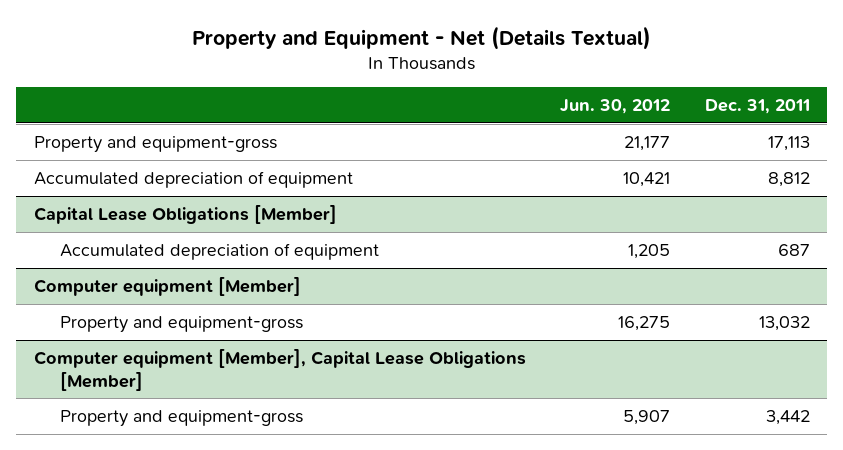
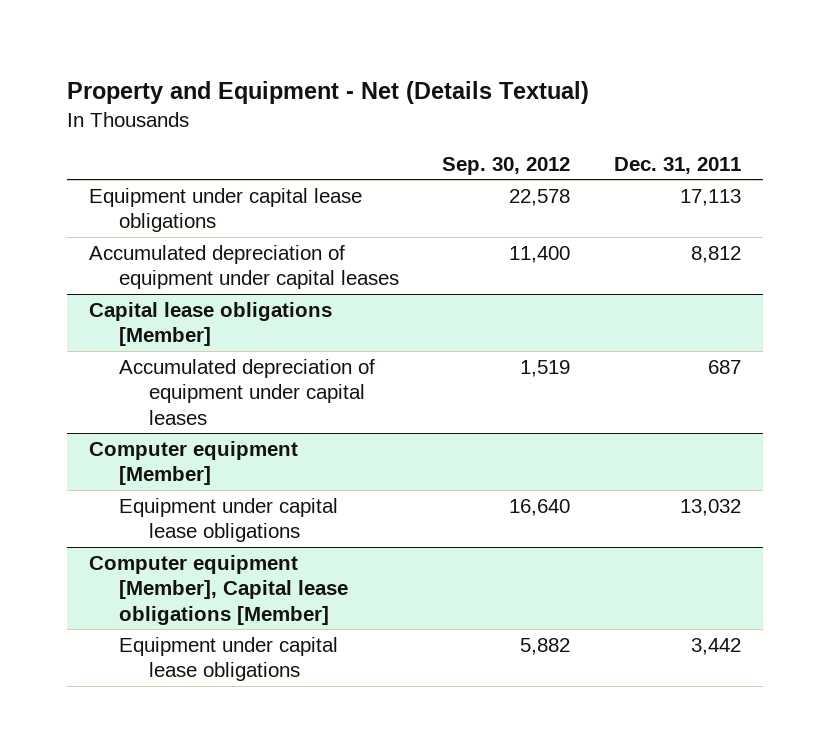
- | Jun. 30, 2012 | Dec. 31, 2011
+ | Sep. 30, 2012 | Dec. 31, 2011
- Property and equipment-gross | 21,177 | 17,113
- Accumulated depreciation of equipment | 10,421 | 8,812
- Capital Lease Obligations [Member]
- Accumulated depreciation of equipment | 1,205 | 687
+ Equipment under capital lease obligations | 22,578 | 17,113
+ Accumulated depreciation of equipment under capital leases | 11,400 | 8,812
+ Capital lease obligations [Member]
+ Accumulated depreciation of equipment under capital leases | 1,519 | 687
@ Computer equipment [Member]
- Property and equipment-gross | 16,275 | 13,032
- Computer equipment [Member], Capital Lease Obligations [Member]
- Property and equipment-gross | 5,907 | 3,442
@ Computer equipment [Member]
+ Equipment under capital lease obligations | 16,640 | 13,032
+ Computer equipment [Member], Capital lease obligations [Member]
+ Equipment under capital lease obligations | 5,882 | 3,442

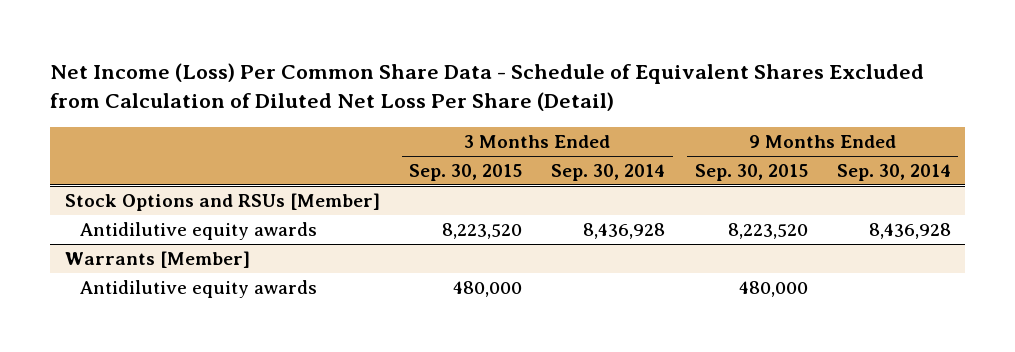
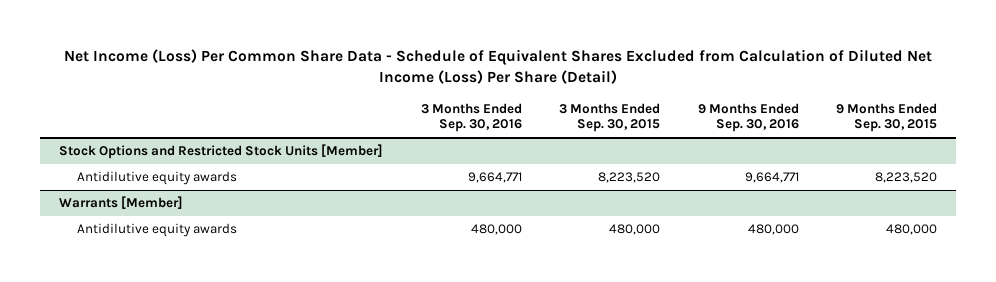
- Net Income (Loss) Per Common Share Data - Schedule of Equivalent Shares Excluded from Calculation of Diluted Net Loss Per Share (Detail)
+ Net Income (Loss) Per Common Share Data - Schedule of Equivalent Shares Excluded from Calculation of Diluted Net Income (Loss) Per Share (Detail)
- | 3 Months Ended Sep. 30, 2015 | 3 Months Ended Sep. 30, 2014 | 9 Months Ended Sep. 30, 2015 | 9 Months Ended Sep. 30, 2014
+ | 3 Months Ended Sep. 30, 2016 | 3 Months Ended Sep. 30, 2015 | 9 Months Ended Sep. 30, 2016 | 9 Months Ended Sep. 30, 2015
- Stock Options and RSUs [Member]
+ Stock Options and Restricted Stock Units [Member]

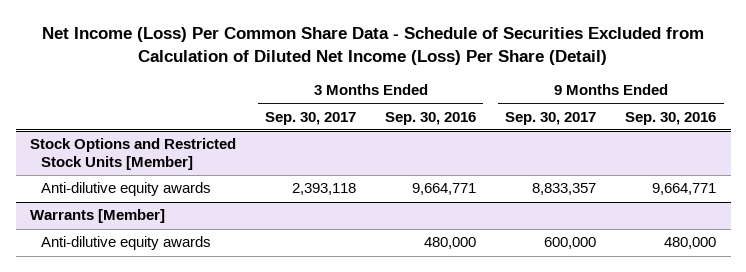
- Net Income (Loss) Per Common Share Data - Schedule of Equivalent Shares Excluded from Calculation of Diluted Net Income (Loss) Per Share (Detail)
+ Net Income (Loss) Per Common Share Data - Schedule of Securities Excluded from Calculation of Diluted Net Income (Loss) Per Share (Detail)
- | 3 Months Ended Sep. 30, 2016 | 3 Months Ended Sep. 30, 2015 | 9 Months Ended Sep. 30, 2016 | 9 Months Ended Sep. 30, 2015
+ | 3 Months Ended Sep. 30, 2017 | 3 Months Ended Sep. 30, 2016 | 9 Months Ended Sep. 30, 2017 | 9 Months Ended Sep. 30, 2016
@ Stock Options and Restricted Stock Units [Member]
- Antidilutive equity awards | 9,664,771 | 8,223,520 | 9,664,771 | 8,223,520
+ Anti-dilutive equity awards | 2,393,118 | 9,664,771 | 8,833,357 | 9,664,771
@ Warrants [Member]
- Antidilutive equity awards | 480,000 | 480,000 | 480,000 | 480,000
+ Anti-dilutive equity awards | | 480,000 | 600,000 | 480,000

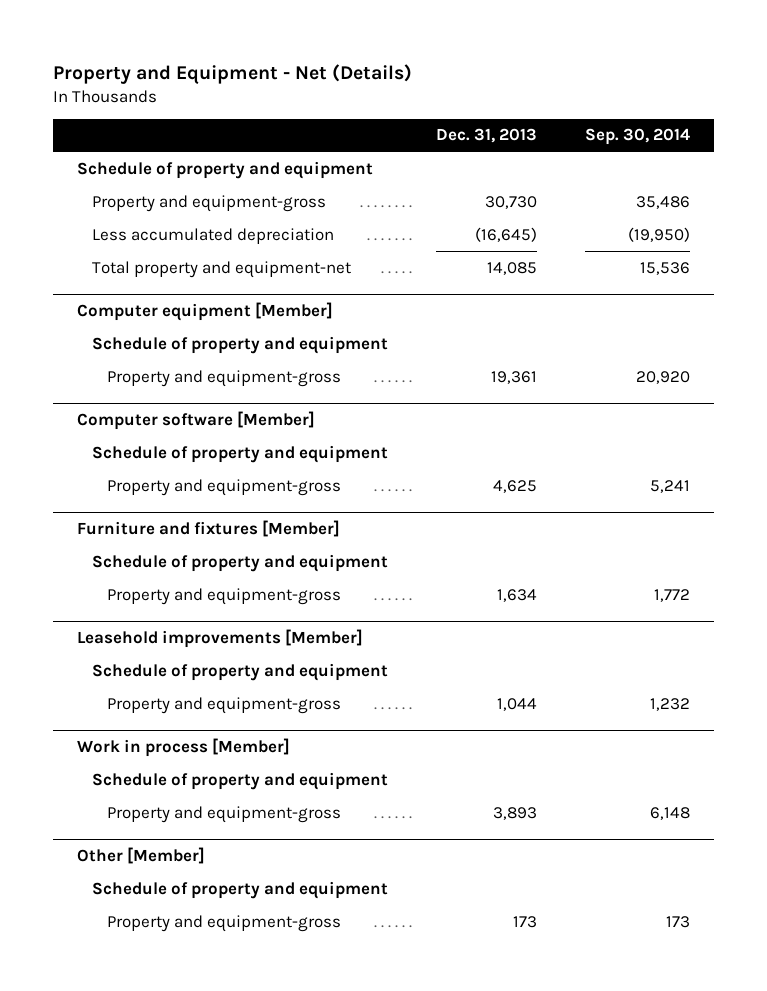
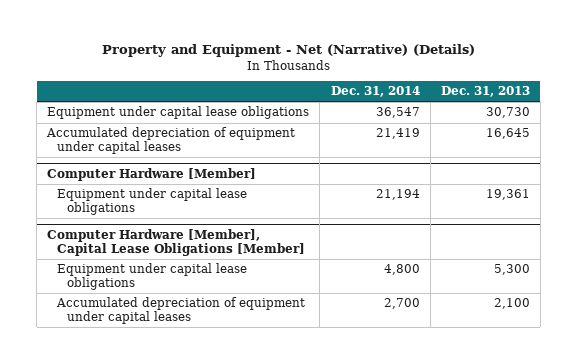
- Property and Equipment - Net (Details)
+ Property and Equipment - Net (Narrative) (Details)
- | Dec. 31, 2013 | Sep. 30, 2014
+ | Dec. 31, 2014 | Dec. 31, 2013
- Schedule of property and equipment
- Property and equipment-gross | 30,730 | 35,486
- Less accumulated depreciation | (16,645) | (19,950)
- Total property and equipment-net | 14,085 | 15,536
- Computer equipment [Member]
- Schedule of property and equipment
- Property and equipment-gross | 19,361 | 20,920
- Computer software [Member]
- Schedule of property and equipment
- Property and equipment-gross | 4,625 | 5,241
- Furniture and fixtures [Member]
- Schedule of property and equipment
- Property and equipment-gross | 1,634 | 1,772
- Leasehold improvements [Member]
- Schedule of property and equipment
- Property and equipment-gross | 1,044 | 1,232
- Work in process [Member]
- Schedule of property and equipment
- Property and equipment-gross | 3,893 | 6,148
- Other [Member]
- Schedule of property and equipment
- Property and equipment-gross | 173 | 173
+ Equipment under capital lease obligations | 36,547 | 30,730
+ Accumulated depreciation of equipment under capital leases | 21,419 | 16,645
+ Computer Hardware [Member]
+ Equipment under capital lease obligations | 21,194 | 19,361
+ Computer Hardware [Member], Capital Lease Obligations [Member]
+ Equipment under capital lease obligations | 4,800 | 5,300
+ Accumulated depreciation of equipment under capital leases | 2,700 | 2,100

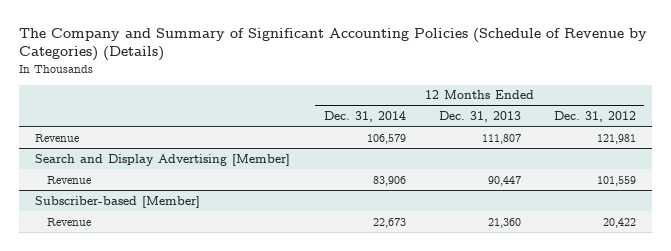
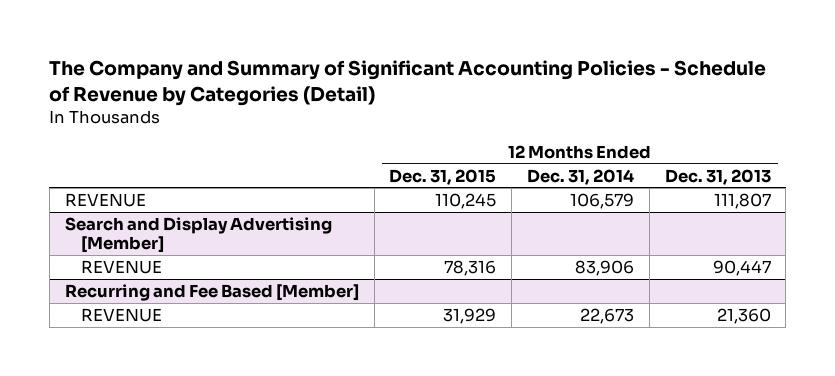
- The Company and Summary of Significant Accounting Policies (Schedule of Revenue by Categories) (Details)
+ The Company and Summary of Significant Accounting Policies - Schedule of Revenue by Categories (Detail)
- | 12 Months Ended Dec. 31, 2014 | 12 Months Ended Dec. 31, 2013 | 12 Months Ended Dec. 31, 2012
+ | 12 Months Ended Dec. 31, 2015 | 12 Months Ended Dec. 31, 2014 | 12 Months Ended Dec. 31, 2013
- Revenue | 106,579 | 111,807 | 121,981
+ REVENUE | 110,245 | 106,579 | 111,807
@ Search and Display Advertising [Member]
- Revenue | 83,906 | 90,447 | 101,559
- Subscriber-based [Member]
- Revenue | 22,673 | 21,360 | 20,422
@ Search and Display Advertising [Member]
+ REVENUE | 78,316 | 83,906 | 90,447
+ Recurring and Fee Based [Member]
+ REVENUE | 31,929 | 22,673 | 21,360

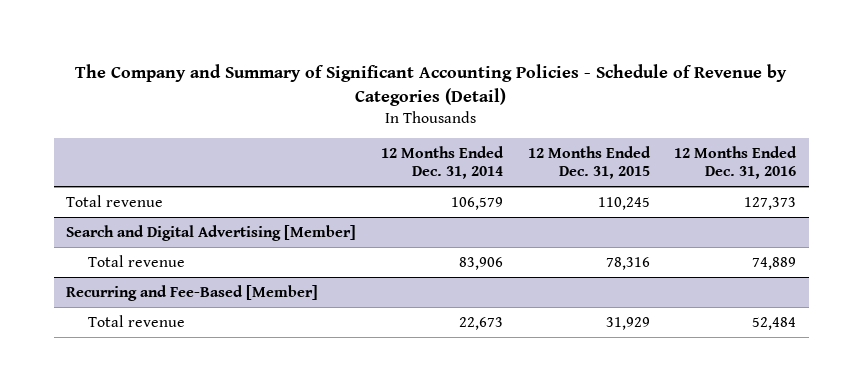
- | 12 Months Ended Dec. 31, 2015 | 12 Months Ended Dec. 31, 2014 | 12 Months Ended Dec. 31, 2013
+ | 12 Months Ended Dec. 31, 2014 | 12 Months Ended Dec. 31, 2015 | 12 Months Ended Dec. 31, 2016
- REVENUE | 110,245 | 106,579 | 111,807
- Search and Display Advertising [Member]
- REVENUE | 78,316 | 83,906 | 90,447
- Recurring and Fee Based [Member]
- REVENUE | 31,929 | 22,673 | 21,360
+ Total revenue | 106,579 | 110,245 | 127,373
+ Search and Digital Advertising [Member]
+ Total revenue | 83,906 | 78,316 | 74,889
+ Recurring and Fee-Based [Member]
+ Total revenue | 22,673 | 31,929 | 52,484

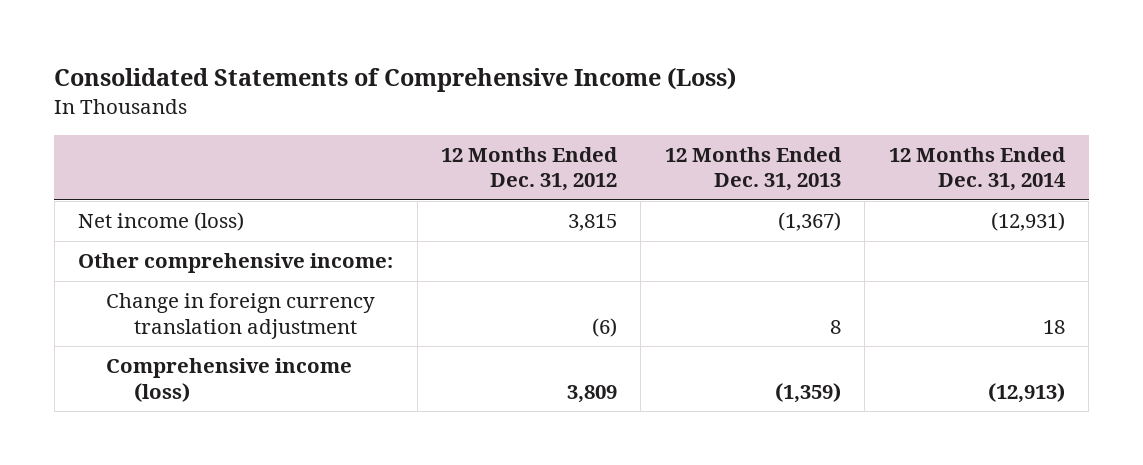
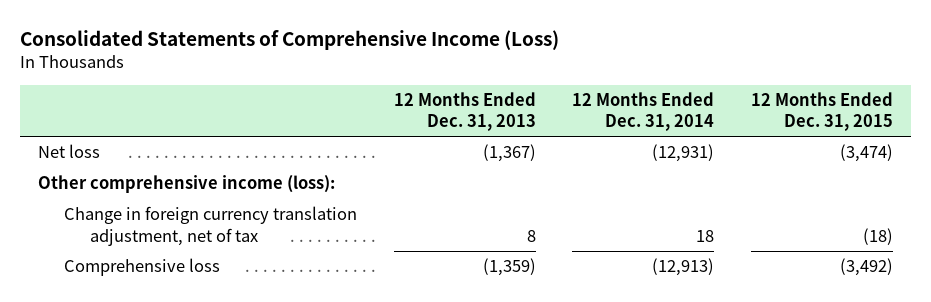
- | 12 Months Ended Dec. 31, 2012 | 12 Months Ended Dec. 31, 2013 | 12 Months Ended Dec. 31, 2014
+ | 12 Months Ended Dec. 31, 2013 | 12 Months Ended Dec. 31, 2014 | 12 Months Ended Dec. 31, 2015
- Net income (loss) | 3,815 | (1,367) | (12,931)
- Other comprehensive income:
- Change in foreign currency translation adjustment | (6) | 8 | 18
- Comprehensive income (loss) | 3,809 | (1,359) | (12,913)
+ Net loss | (1,367) | (12,931) | (3,474)
+ Other comprehensive income (loss):
+ Change in foreign currency translation adjustment, net of tax | 8 | 18 | (18)
+ Comprehensive loss | (1,359) | (12,913) | (3,492)

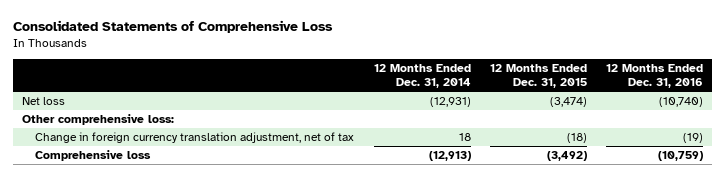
- Consolidated Statements of Comprehensive Income (Loss)
+ Consolidated Statements of Comprehensive Loss
- | 12 Months Ended Dec. 31, 2013 | 12 Months Ended Dec. 31, 2014 | 12 Months Ended Dec. 31, 2015
+ | 12 Months Ended Dec. 31, 2014 | 12 Months Ended Dec. 31, 2015 | 12 Months Ended Dec. 31, 2016
- Other comprehensive income (loss):
+ Other comprehensive loss:

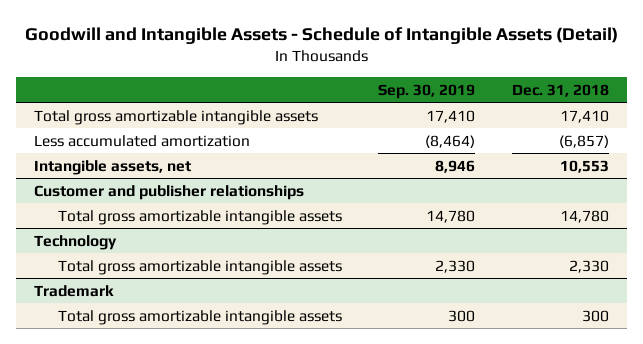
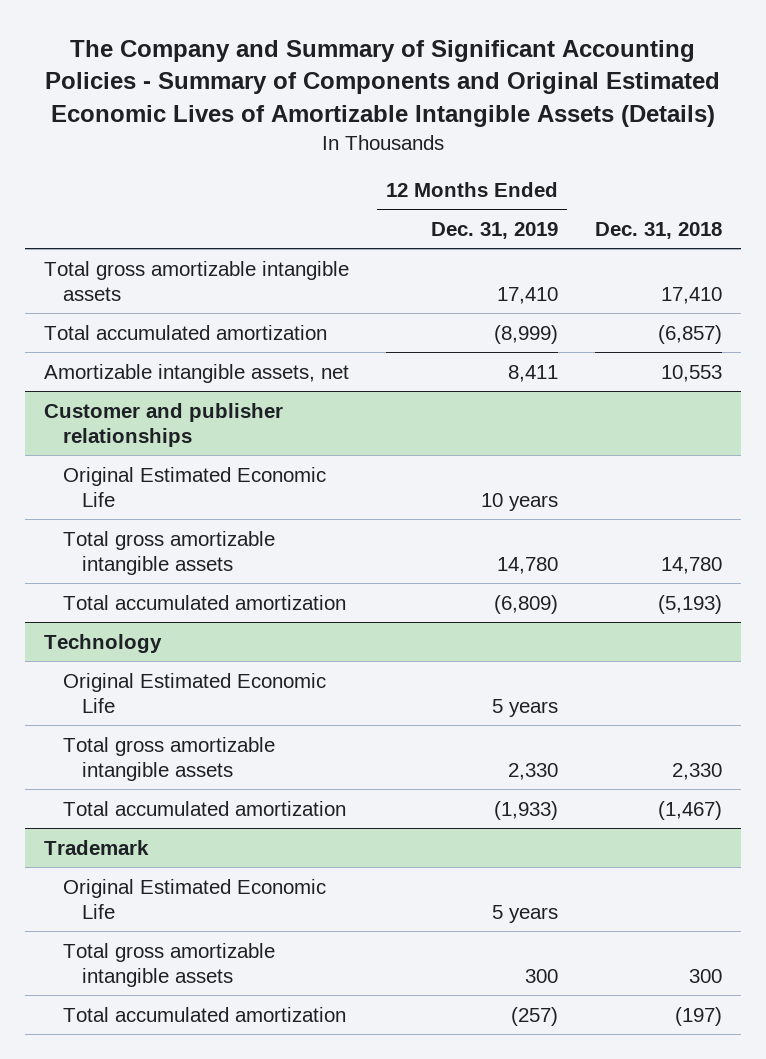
- Goodwill and Intangible Assets - Schedule of Intangible Assets (Detail)
+ The Company and Summary of Significant Accounting Policies - Summary of Components and Original Estimated Economic Lives of Amortizable Intangible Assets (Details)
- | Sep. 30, 2019 | Dec. 31, 2018
+ | 12 Months Ended Dec. 31, 2019 | Dec. 31, 2018
- Less accumulated amortization | (8,464) | (6,857)
- Intangible assets, net | 8,946 | 10,553
+ Total accumulated amortization | (8,999) | (6,857)
+ Amortizable intangible assets, net | 8,411 | 10,553
@ Customer and publisher relationships
+ Original Estimated Economic Life | 10 years |
+ Total accumulated amortization | (6,809) | (5,193)
@ Technology
+ Original Estimated Economic Life | 5 years |
+ Total accumulated amortization | (1,933) | (1,467)
@ Trademark
+ Original Estimated Economic Life | 5 years |
+ Total accumulated amortization | (257) | (197)

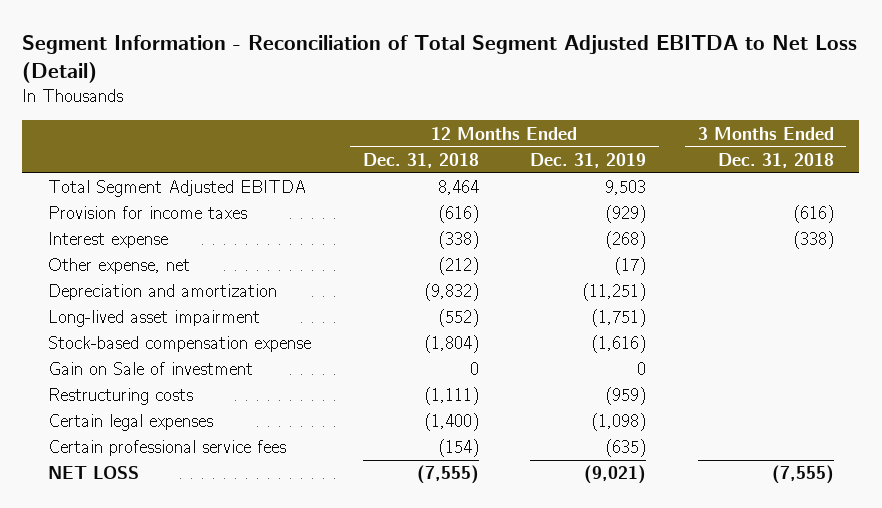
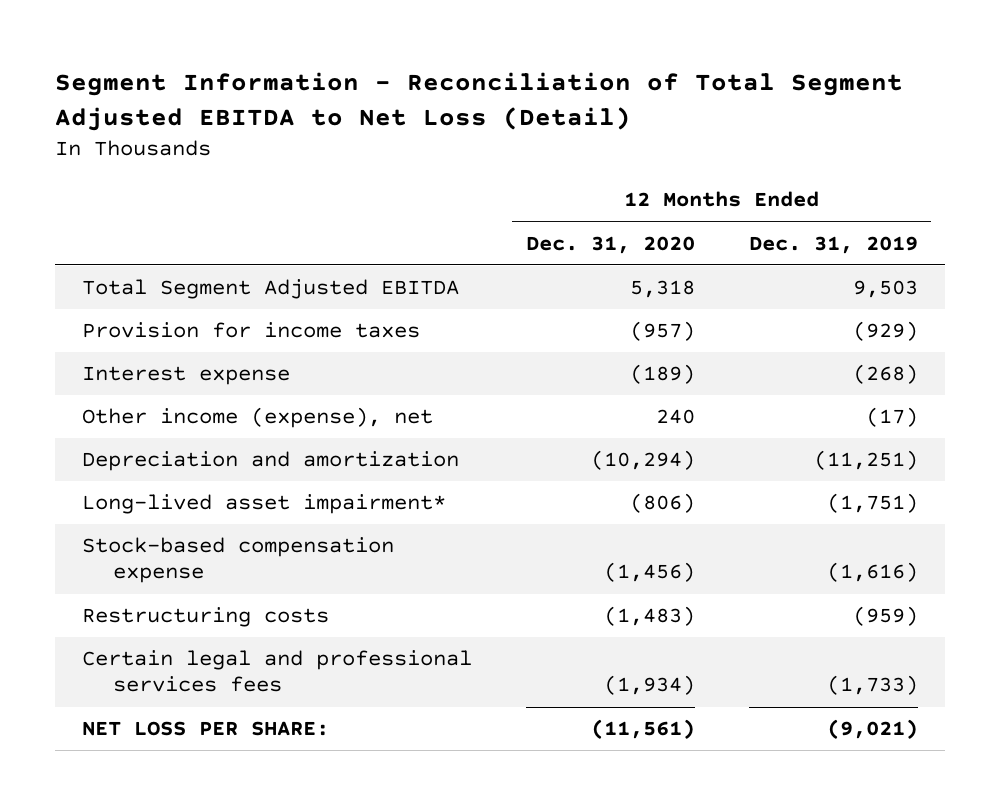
- | 12 Months Ended Dec. 31, 2018 | 12 Months Ended Dec. 31, 2019 | 3 Months Ended Dec. 31, 2018
+ | 12 Months Ended Dec. 31, 2020 | 12 Months Ended Dec. 31, 2019
- Other expense, net | (212) | (17) |
+ Other income (expense), net | 240 | (17)
- Long-lived asset impairment | (552) | (1,751) |
+ Long-lived asset impairment* | (806) | (1,751)
- Gain on Sale of investment | 0 | 0 |
- Certain legal expenses | (1,400) | (1,098) |
- Certain professional service fees | (154) | (635) |
- NET LOSS | (7,555) | (9,021) | (7,555)
+ Certain legal and professional services fees | (1,934) | (1,733)
+ NET LOSS PER SHARE: | (11,561) | (9,021)

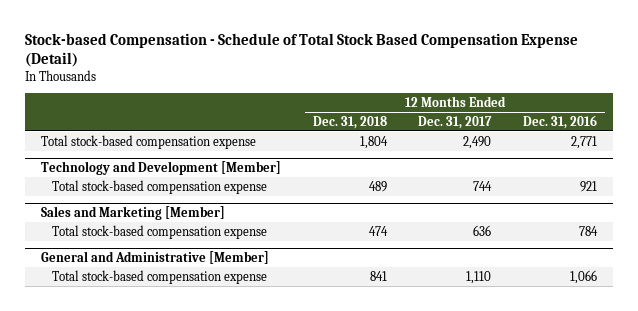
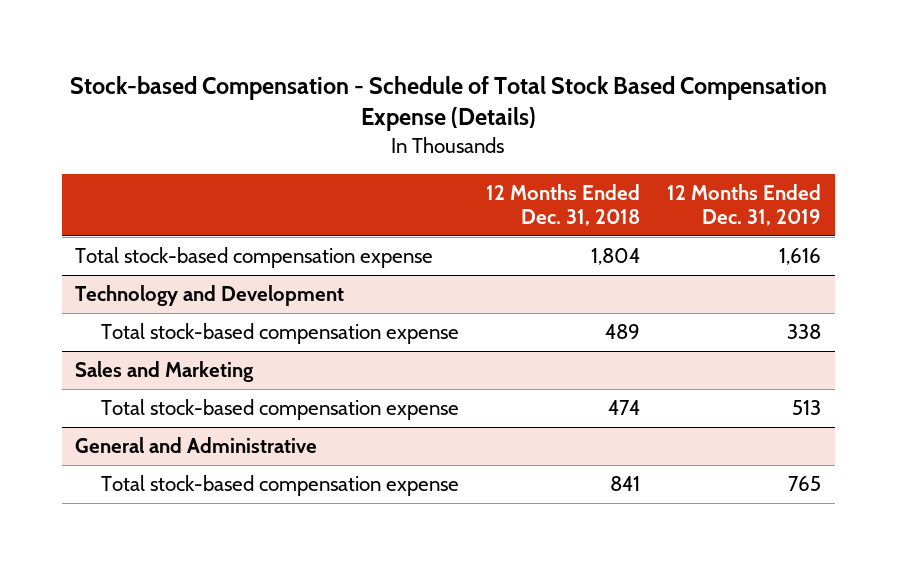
- Stock-based Compensation - Schedule of Total Stock Based Compensation Expense (Detail)
+ Stock-based Compensation - Schedule of Total Stock Based Compensation Expense (Details)
- | 12 Months Ended Dec. 31, 2018 | 12 Months Ended Dec. 31, 2017 | 12 Months Ended Dec. 31, 2016
+ | 12 Months Ended Dec. 31, 2018 | 12 Months Ended Dec. 31, 2019
- Technology and Development [Member]
+ Technology and Development
- Sales and Marketing [Member]
+ Sales and Marketing
- General and Administrative [Member]
+ General and Administrative

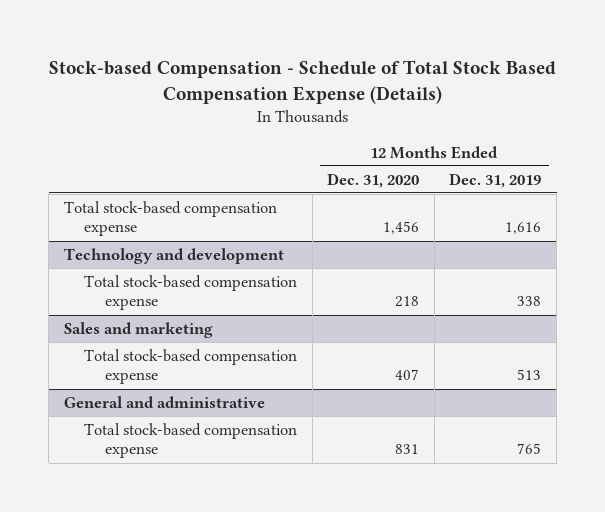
- | 12 Months Ended Dec. 31, 2018 | 12 Months Ended Dec. 31, 2019
+ | 12 Months Ended Dec. 31, 2020 | 12 Months Ended Dec. 31, 2019
- Technology and Development
+ Technology and development
- Sales and Marketing
+ Sales and marketing
- General and Administrative
+ General and administrative

